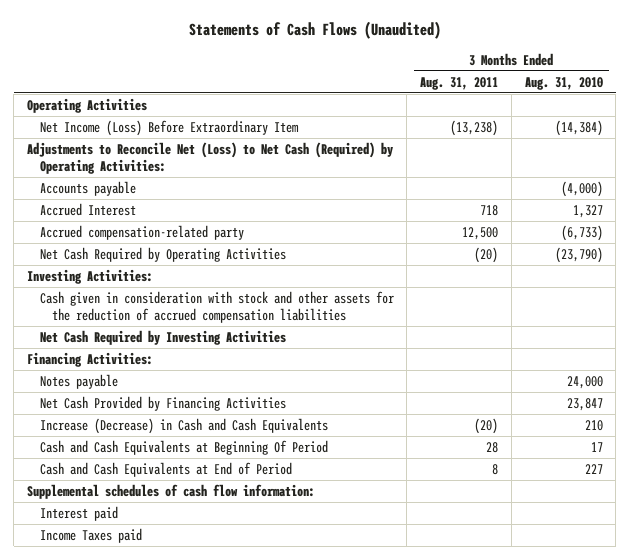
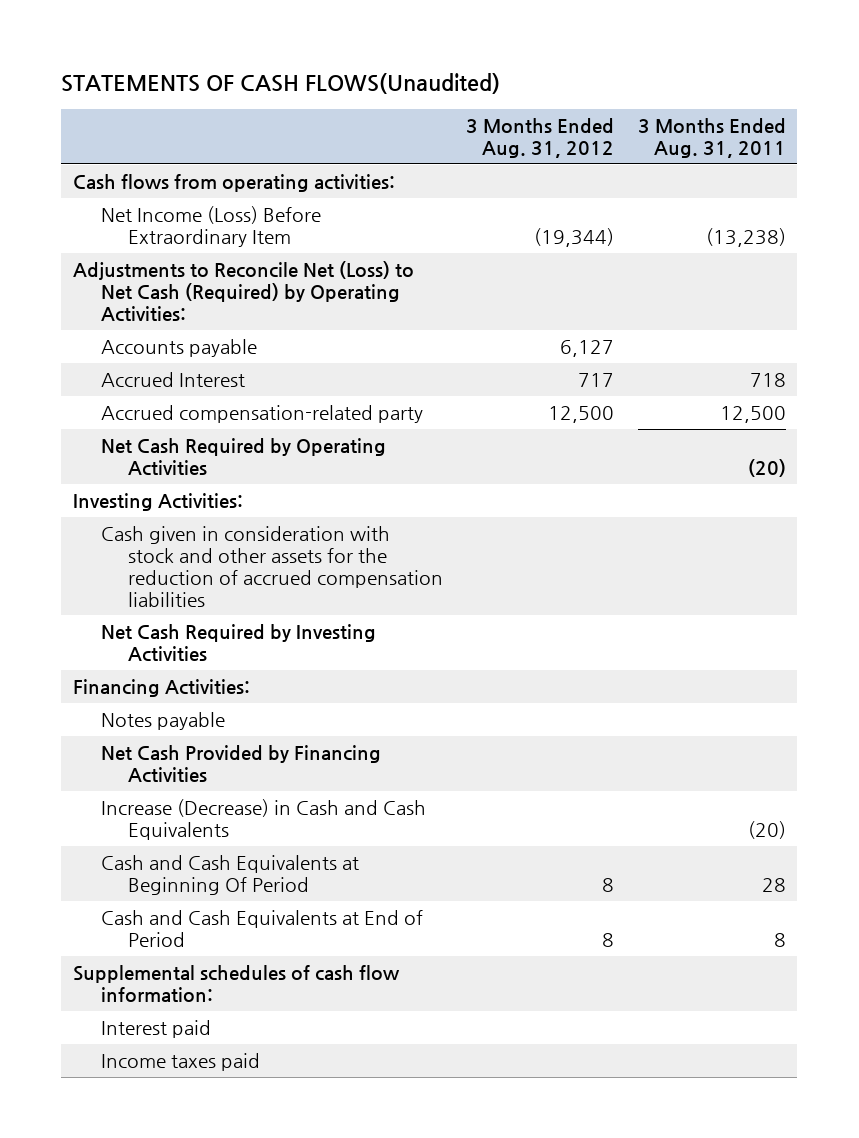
- Statements of Cash Flows (Unaudited)
+ STATEMENTS OF CASH FLOWS(Unaudited)
- | 3 Months Ended Aug. 31, 2011 | 3 Months Ended Aug. 31, 2010
+ | 3 Months Ended Aug. 31, 2012 | 3 Months Ended Aug. 31, 2011
- Operating Activities
+ Cash flows from operating activities:
- Income Taxes paid
+ Income taxes paid

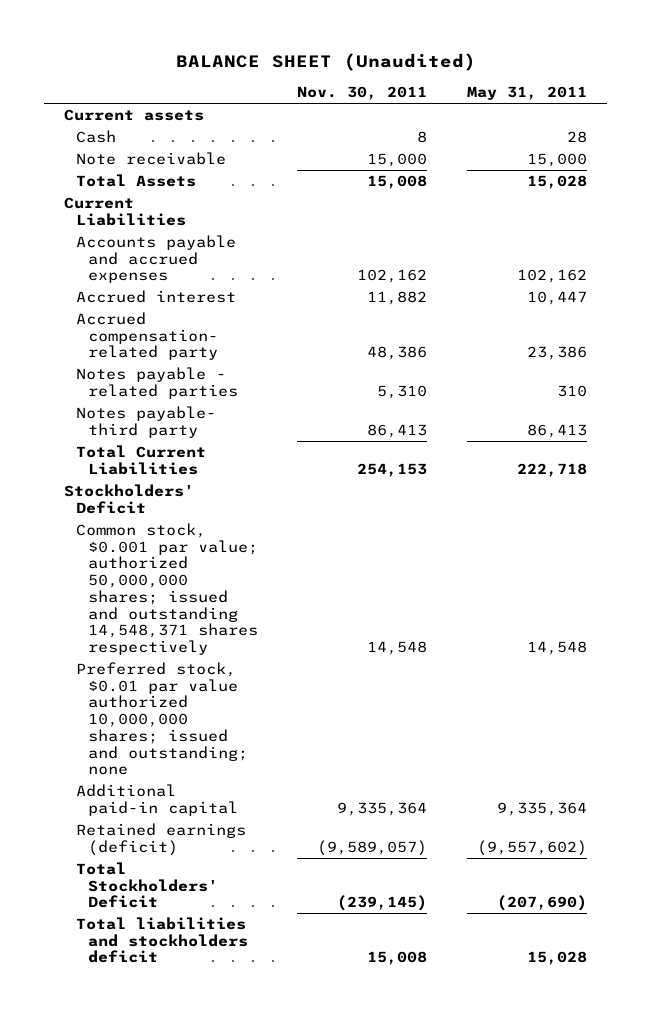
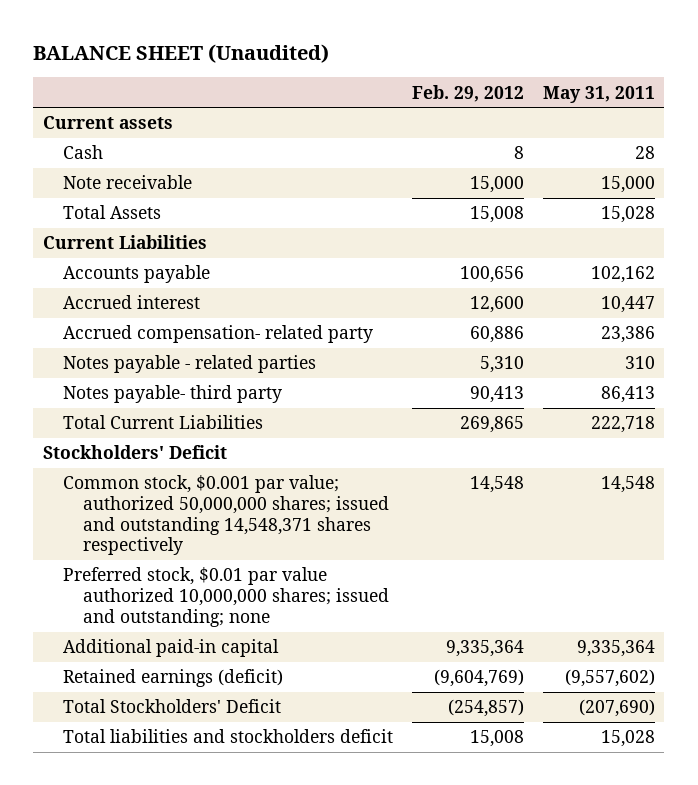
- | Nov. 30, 2011 | May 31, 2011
+ | Feb. 29, 2012 | May 31, 2011
- Accounts payable and accrued expenses | 102,162 | 102,162
+ Accounts payable | 100,656 | 102,162

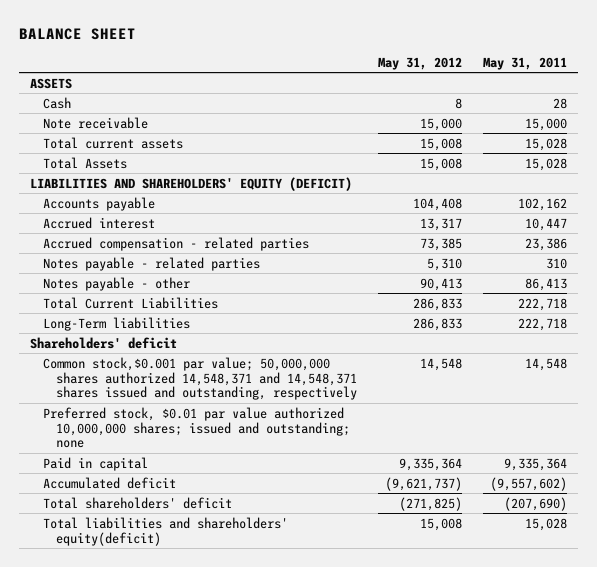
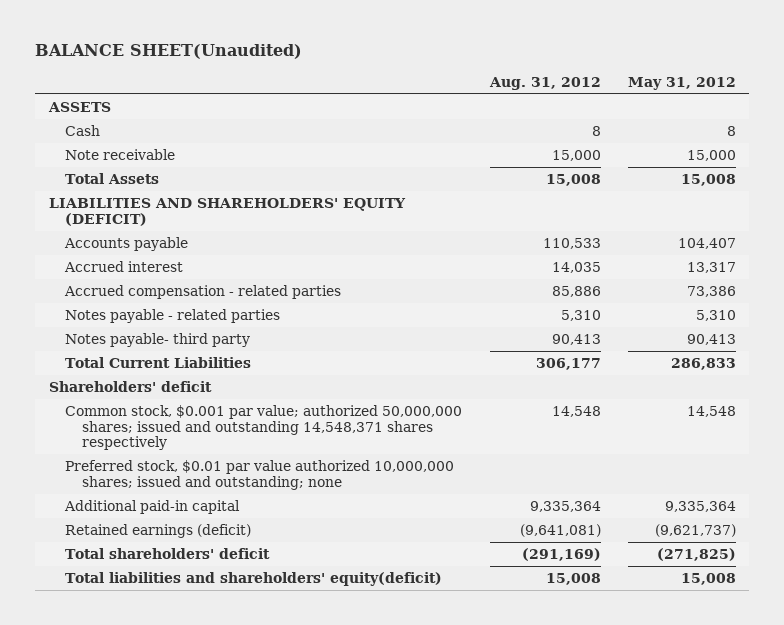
- BALANCE SHEET
+ BALANCE SHEET(Unaudited)
- | May 31, 2012 | May 31, 2011
+ | Aug. 31, 2012 | May 31, 2012
- Total current assets | 15,008 | 15,028
- Accounts payable | 104,408 | 102,162
+ Accounts payable | 110,533 | 104,407
- Accrued compensation - related parties | 73,385 | 23,386
+ Accrued compensation - related parties | 85,886 | 73,386
- Notes payable - other | 90,413 | 86,413
+ Notes payable- third party | 90,413 | 90,413
- Long-Term liabilities | 286,833 | 222,718
- Common stock,$0.001 par value; 50,000,000 shares authorized 14,548,371 and 14,548,371 shares issued and outstanding, respectively | 14,548 | 14,548
+ Common stock, $0.001 par value; authorized 50,000,000 shares; issued and outstanding 14,548,371 shares respectively | 14,548 | 14,548
- Paid in capital | 9,335,364 | 9,335,364
- Accumulated deficit | (9,621,737) | (9,557,602)
+ Additional paid-in capital | 9,335,364 | 9,335,364
+ Retained earnings (deficit) | (9,641,081) | (9,621,737)

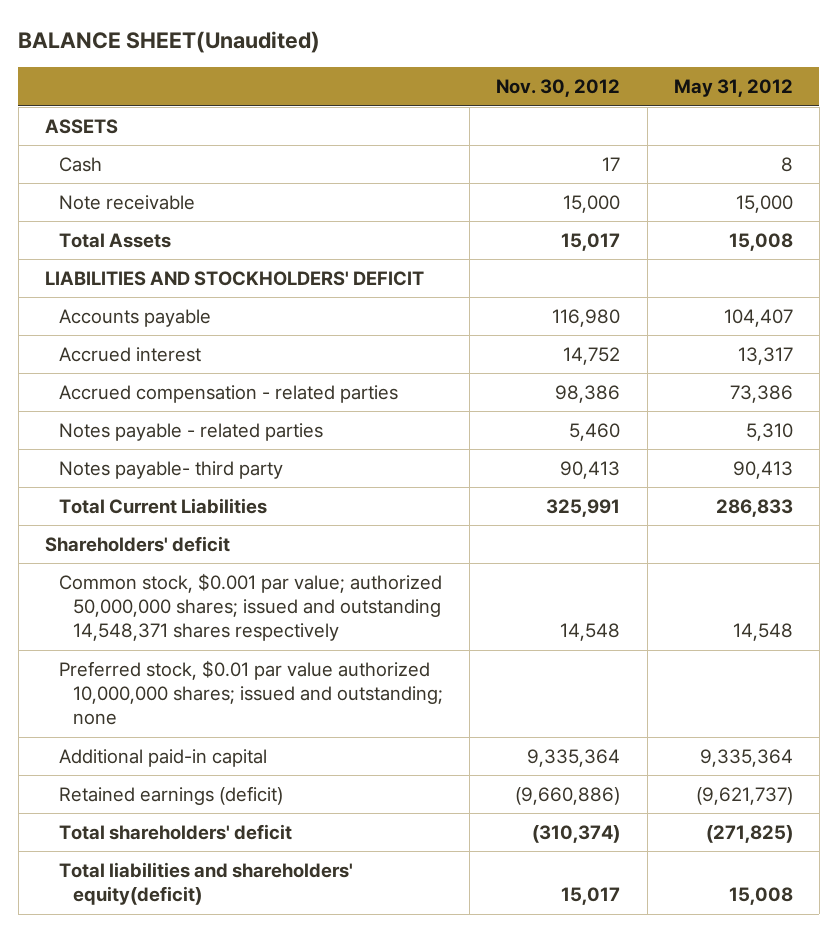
- | Aug. 31, 2012 | May 31, 2012
+ | Nov. 30, 2012 | May 31, 2012
- LIABILITIES AND SHAREHOLDERS' EQUITY (DEFICIT)
+ LIABILITIES AND STOCKHOLDERS' DEFICIT

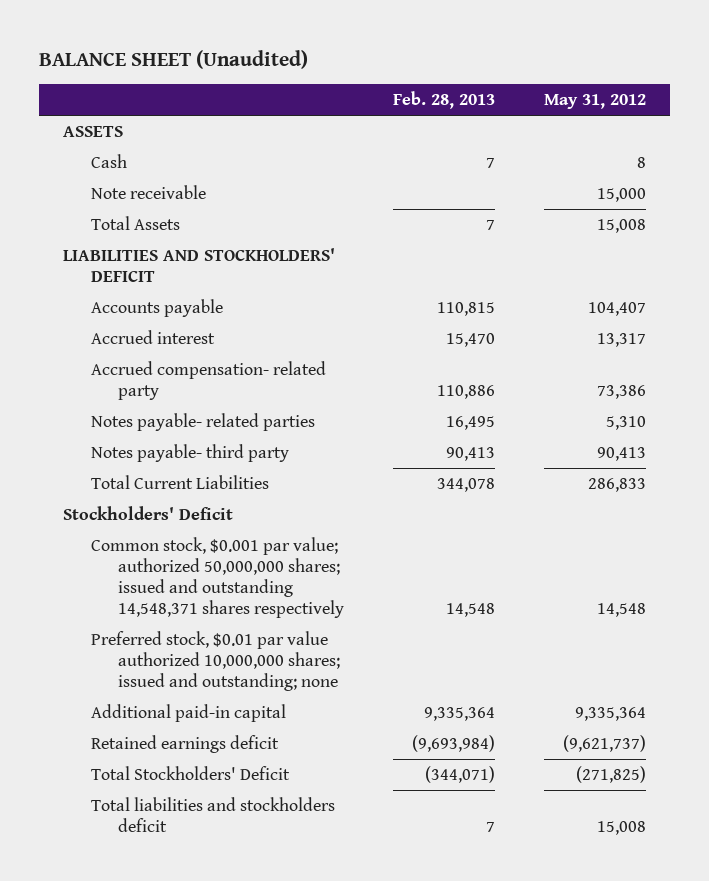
- BALANCE SHEET(Unaudited)
+ BALANCE SHEET (Unaudited)
- | Nov. 30, 2012 | May 31, 2012
+ | Feb. 28, 2013 | May 31, 2012
- Accrued compensation - related parties | 98,386 | 73,386
- Notes payable - related parties | 5,460 | 5,310
+ Accrued compensation- related party | 110,886 | 73,386
+ Notes payable- related parties | 16,495 | 5,310
- Shareholders' deficit
+ Stockholders' Deficit
- Retained earnings (deficit) | (9,660,886) | (9,621,737)
- Total shareholders' deficit | (310,374) | (271,825)
- Total liabilities and shareholders' equity(deficit) | 15,017 | 15,008
+ Retained earnings deficit | (9,693,984) | (9,621,737)
+ Total Stockholders' Deficit | (344,071) | (271,825)
+ Total liabilities and stockholders deficit | 7 | 15,008

